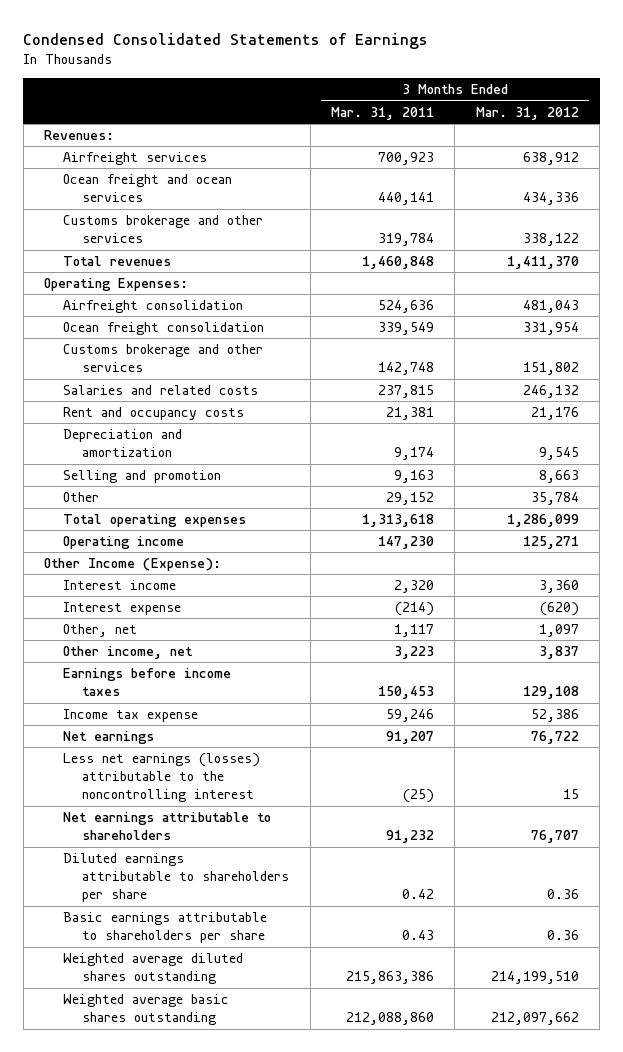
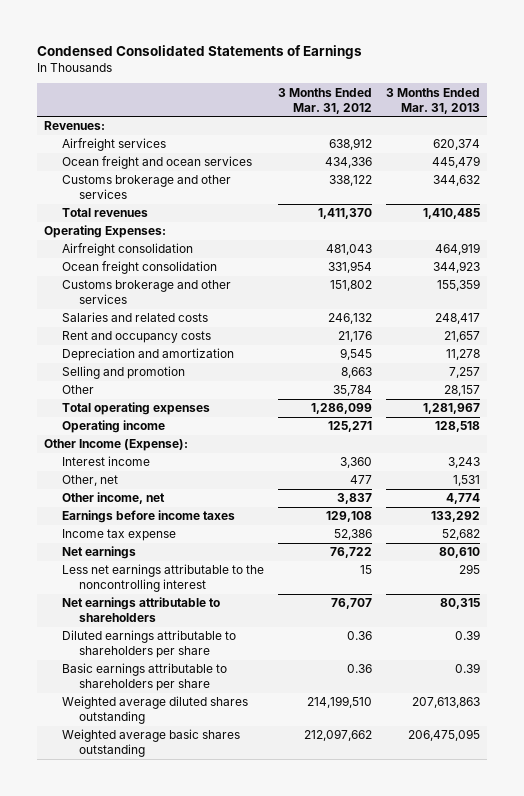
- | 3 Months Ended Mar. 31, 2011 | 3 Months Ended Mar. 31, 2012
+ | 3 Months Ended Mar. 31, 2012 | 3 Months Ended Mar. 31, 2013
- Interest expense | (214) | (620)
- Other, net | 1,117 | 1,097
+ Other, net | 477 | 1,531
- Less net earnings (losses) attributable to the noncontrolling interest | (25) | 15
+ Less net earnings attributable to the noncontrolling interest | 15 | 295

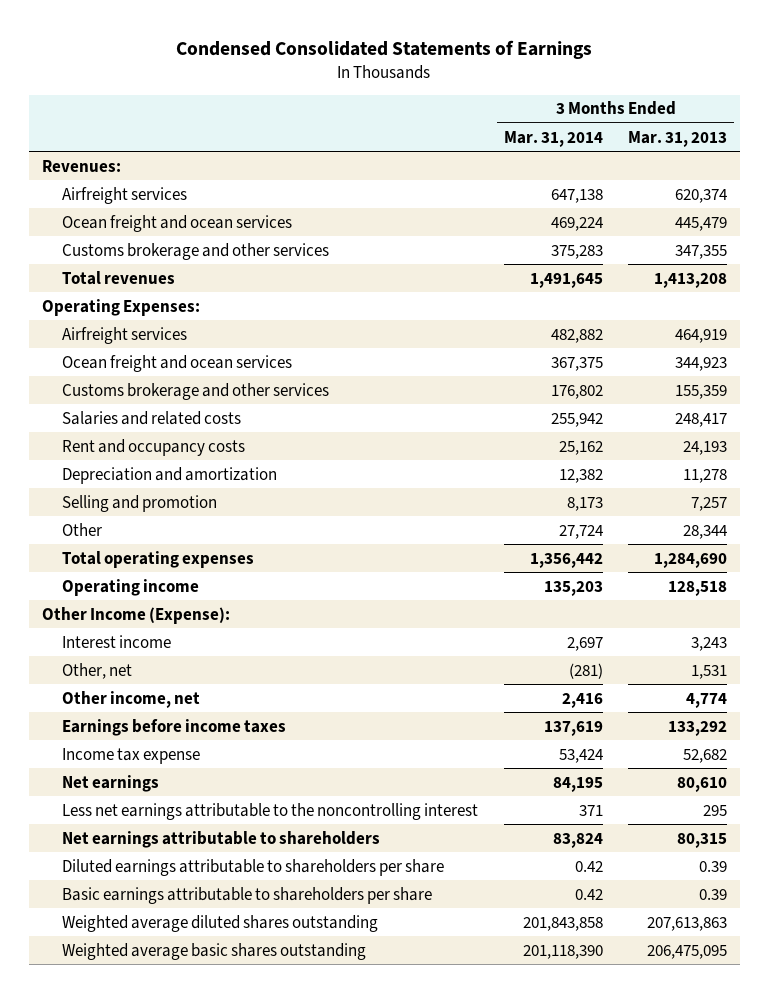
- | 3 Months Ended Mar. 31, 2012 | 3 Months Ended Mar. 31, 2013
+ | 3 Months Ended Mar. 31, 2014 | 3 Months Ended Mar. 31, 2013
- Customs brokerage and other services | 338,122 | 344,632
- Total revenues | 1,411,370 | 1,410,485
+ Customs brokerage and other services | 375,283 | 347,355
+ Total revenues | 1,491,645 | 1,413,208
- Airfreight consolidation | 481,043 | 464,919
- Ocean freight consolidation | 331,954 | 344,923
+ Airfreight services | 482,882 | 464,919
+ Ocean freight and ocean services | 367,375 | 344,923
- Rent and occupancy costs | 21,176 | 21,657
+ Rent and occupancy costs | 25,162 | 24,193
- Other | 35,784 | 28,157
- Total operating expenses | 1,286,099 | 1,281,967
+ Other | 27,724 | 28,344
+ Total operating expenses | 1,356,442 | 1,284,690

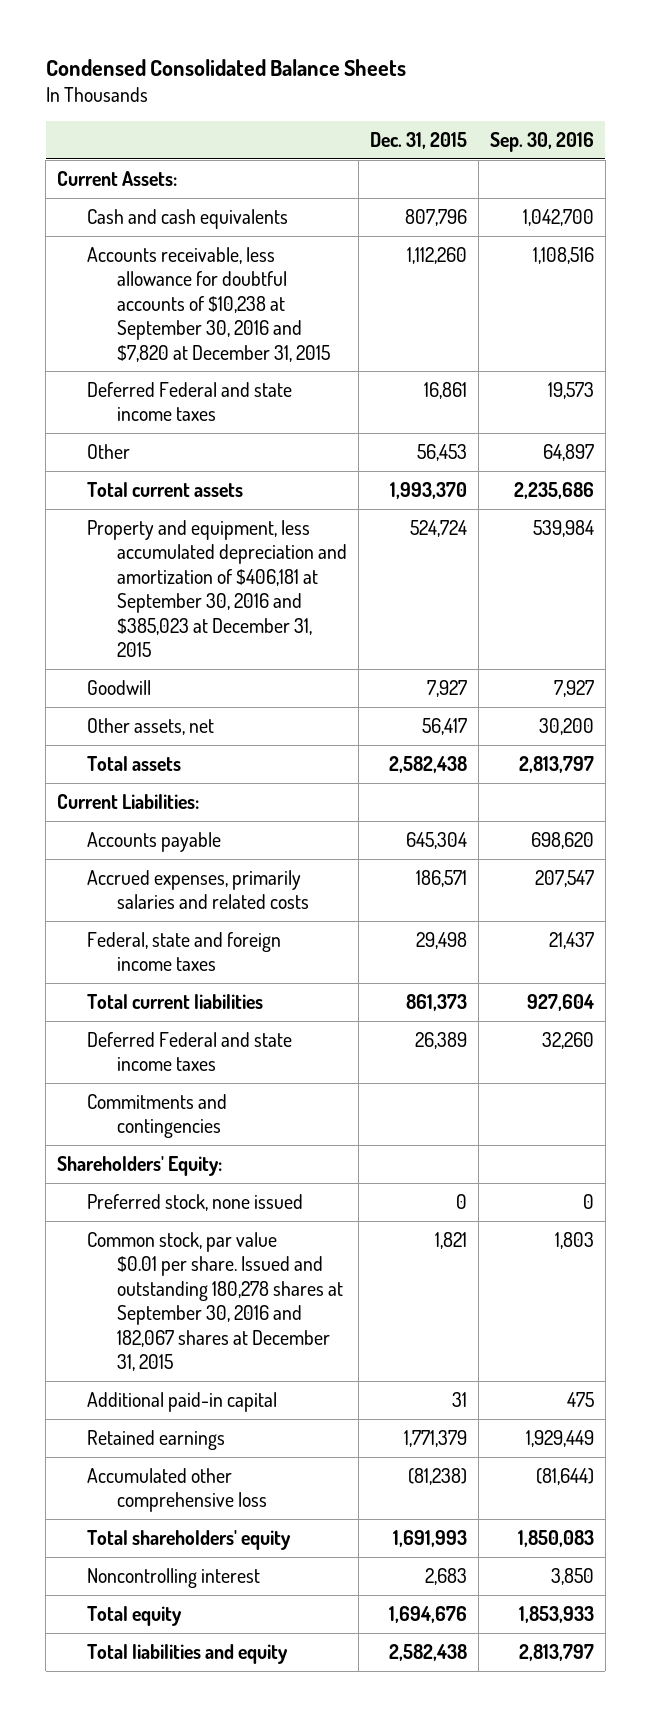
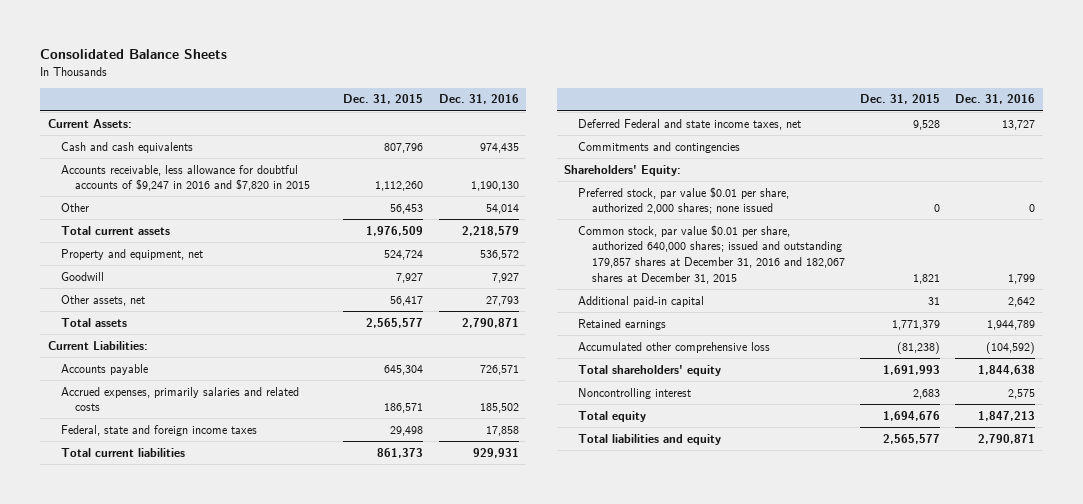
- Condensed Consolidated Balance Sheets
+ Consolidated Balance Sheets
- | Dec. 31, 2015 | Sep. 30, 2016
+ | Dec. 31, 2015 | Dec. 31, 2016
- Accounts receivable, less allowance for doubtful accounts of $10,238 at September 30, 2016 and $7,820 at December 31, 2015 | 1,112,260 | 1,108,516
- Deferred Federal and state income taxes | 16,861 | 19,573
+ Accounts receivable, less allowance for doubtful accounts of $9,247 in 2016 and $7,820 in 2015 | 1,112,260 | 1,190,130
- Total current assets | 1,993,370 | 2,235,686
- Property and equipment, less accumulated depreciation and amortization of $406,181 at September 30, 2016 and $385,023 at December 31, 2015 | 524,724 | 539,984
+ Total current assets | 1,976,509 | 2,218,579
+ Property and equipment, net | 524,724 | 536,572
- Total assets | 2,582,438 | 2,813,797
+ Total assets | 2,565,577 | 2,790,871
- Deferred Federal and state income taxes | 26,389 | 32,260
+ Deferred Federal and state income taxes, net | 9,528 | 13,727
- Preferred stock, none issued | 0 | 0
- Common stock, par value $0.01 per share. Issued and outstanding 180,278 shares at September 30, 2016 and 182,067 shares at December 31, 2015 | 1,821 | 1,803
+ Preferred stock, par value $0.01 per share, authorized 2,000 shares; none issued | 0 | 0
+ Common stock, par value $0.01 per share, authorized 640,000 shares; issued and outstanding 179,857 shares at December 31, 2016 and 182,067 shares at December 31, 2015 | 1,821 | 1,799
- Total liabilities and equity | 2,582,438 | 2,813,797
+ Total liabilities and equity | 2,565,577 | 2,790,871

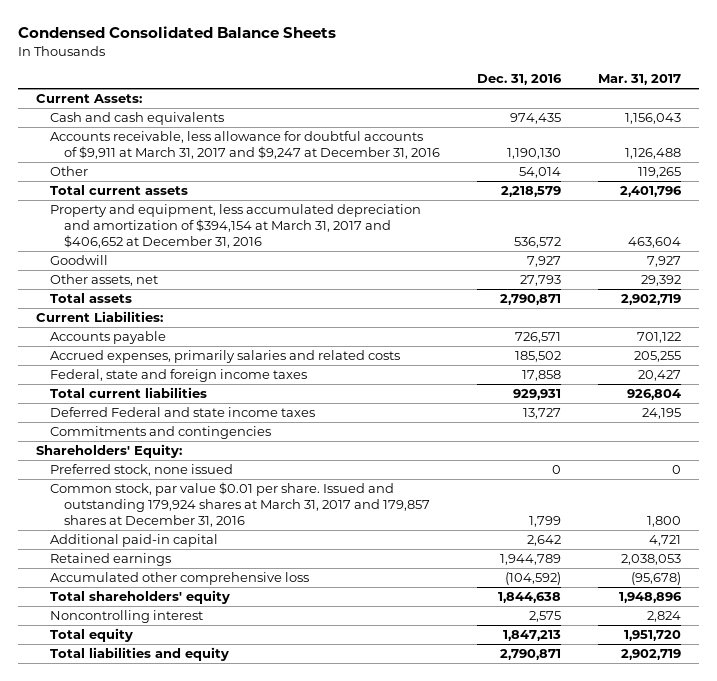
- Consolidated Balance Sheets
+ Condensed Consolidated Balance Sheets
- | Dec. 31, 2015 | Dec. 31, 2016
+ | Dec. 31, 2016 | Mar. 31, 2017
- Accounts receivable, less allowance for doubtful accounts of $9,247 in 2016 and $7,820 in 2015 | 1,112,260 | 1,190,130
+ Accounts receivable, less allowance for doubtful accounts of $9,911 at March 31, 2017 and $9,247 at December 31, 2016 | 1,190,130 | 1,126,488
- Property and equipment, net | 524,724 | 536,572
+ Property and equipment, less accumulated depreciation and amortization of $394,154 at March 31, 2017 and $406,652 at December 31, 2016 | 536,572 | 463,604
- Deferred Federal and state income taxes, net | 9,528 | 13,727
+ Deferred Federal and state income taxes | 13,727 | 24,195
- Preferred stock, par value $0.01 per share, authorized 2,000 shares; none issued | 0 | 0
- Common stock, par value $0.01 per share, authorized 640,000 shares; issued and outstanding 179,857 shares at December 31, 2016 and 182,067 shares at December 31, 2015 | 1,821 | 1,799
+ Preferred stock, none issued | 0 | 0
+ Common stock, par value $0.01 per share. Issued and outstanding 179,924 shares at March 31, 2017 and 179,857 shares at December 31, 2016 | 1,799 | 1,800

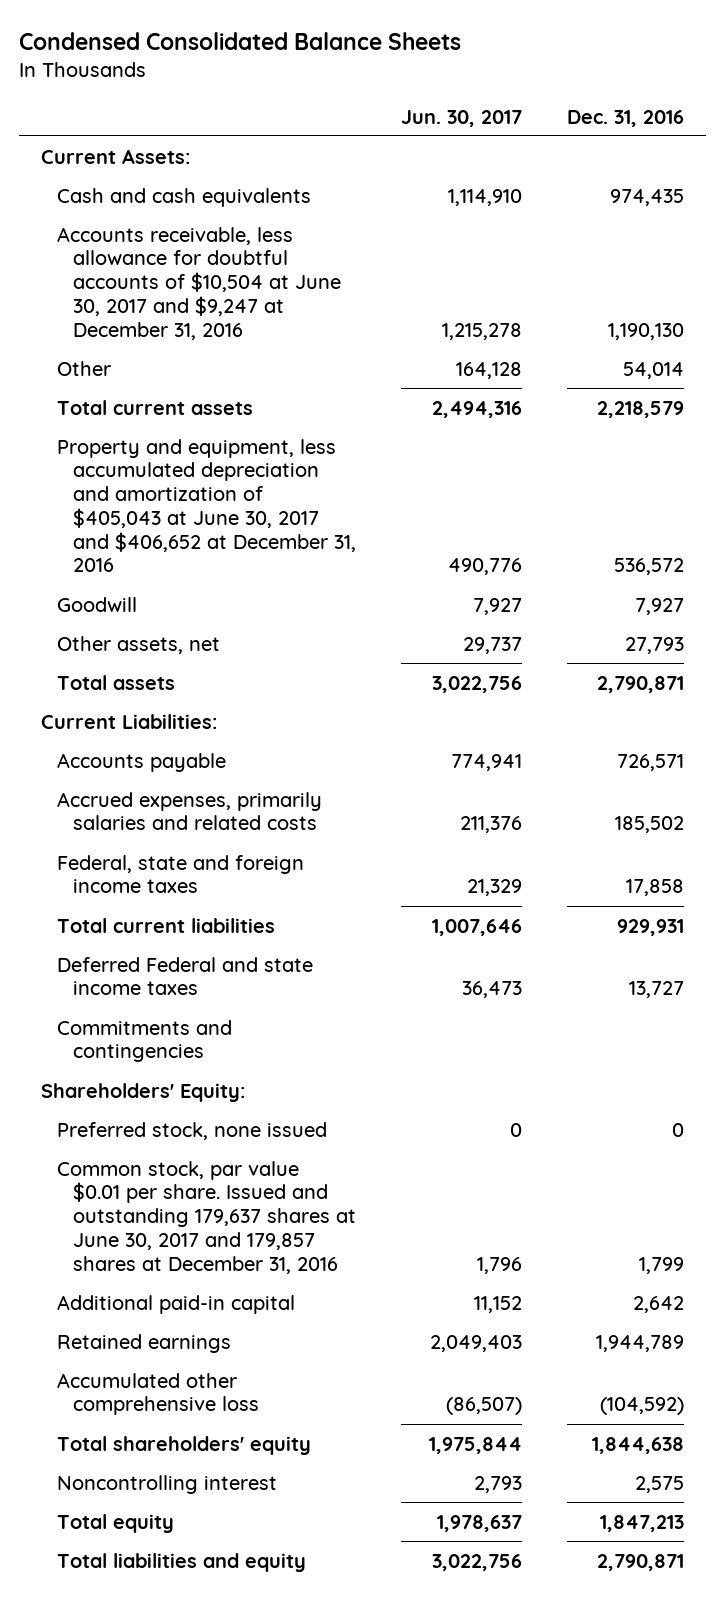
- | Dec. 31, 2016 | Mar. 31, 2017
+ | Jun. 30, 2017 | Dec. 31, 2016
- Accounts receivable, less allowance for doubtful accounts of $9,911 at March 31, 2017 and $9,247 at December 31, 2016 | 1,190,130 | 1,126,488
+ Accounts receivable, less allowance for doubtful accounts of $10,504 at June 30, 2017 and $9,247 at December 31, 2016 | 1,215,278 | 1,190,130
- Property and equipment, less accumulated depreciation and amortization of $394,154 at March 31, 2017 and $406,652 at December 31, 2016 | 536,572 | 463,604
+ Property and equipment, less accumulated depreciation and amortization of $405,043 at June 30, 2017 and $406,652 at December 31, 2016 | 490,776 | 536,572
- Common stock, par value $0.01 per share. Issued and outstanding 179,924 shares at March 31, 2017 and 179,857 shares at December 31, 2016 | 1,799 | 1,800
+ Common stock, par value $0.01 per share. Issued and outstanding 179,637 shares at June 30, 2017 and 179,857 shares at December 31, 2016 | 1,796 | 1,799

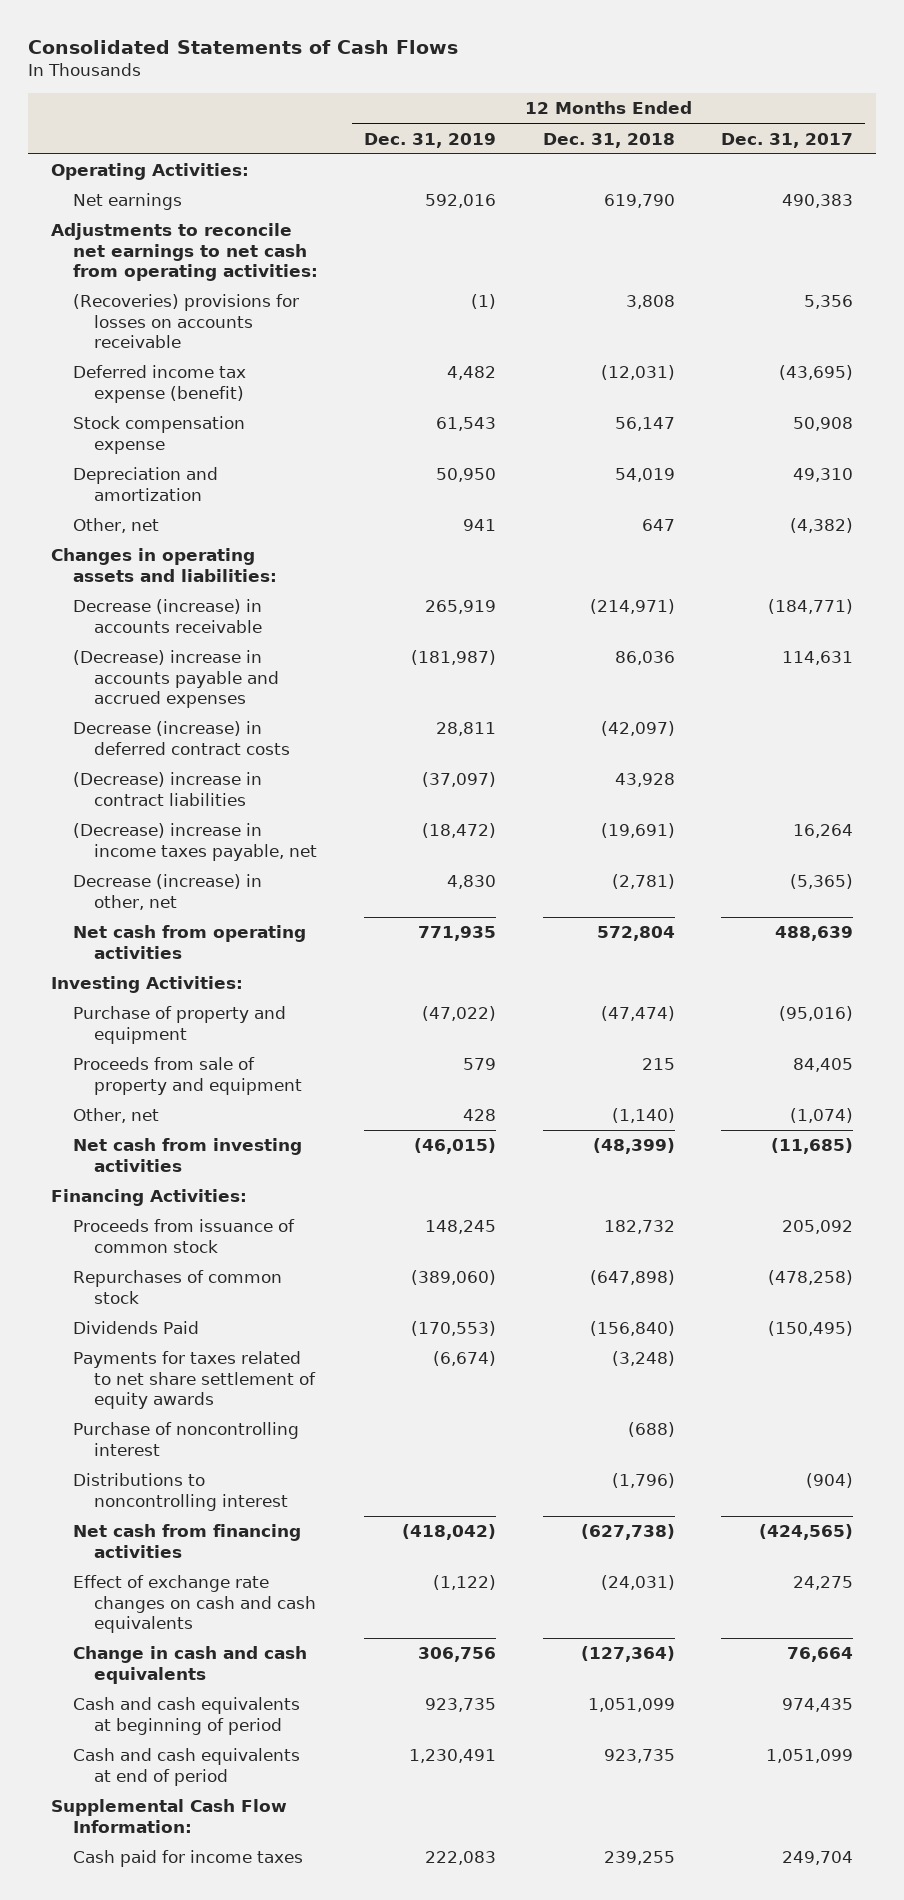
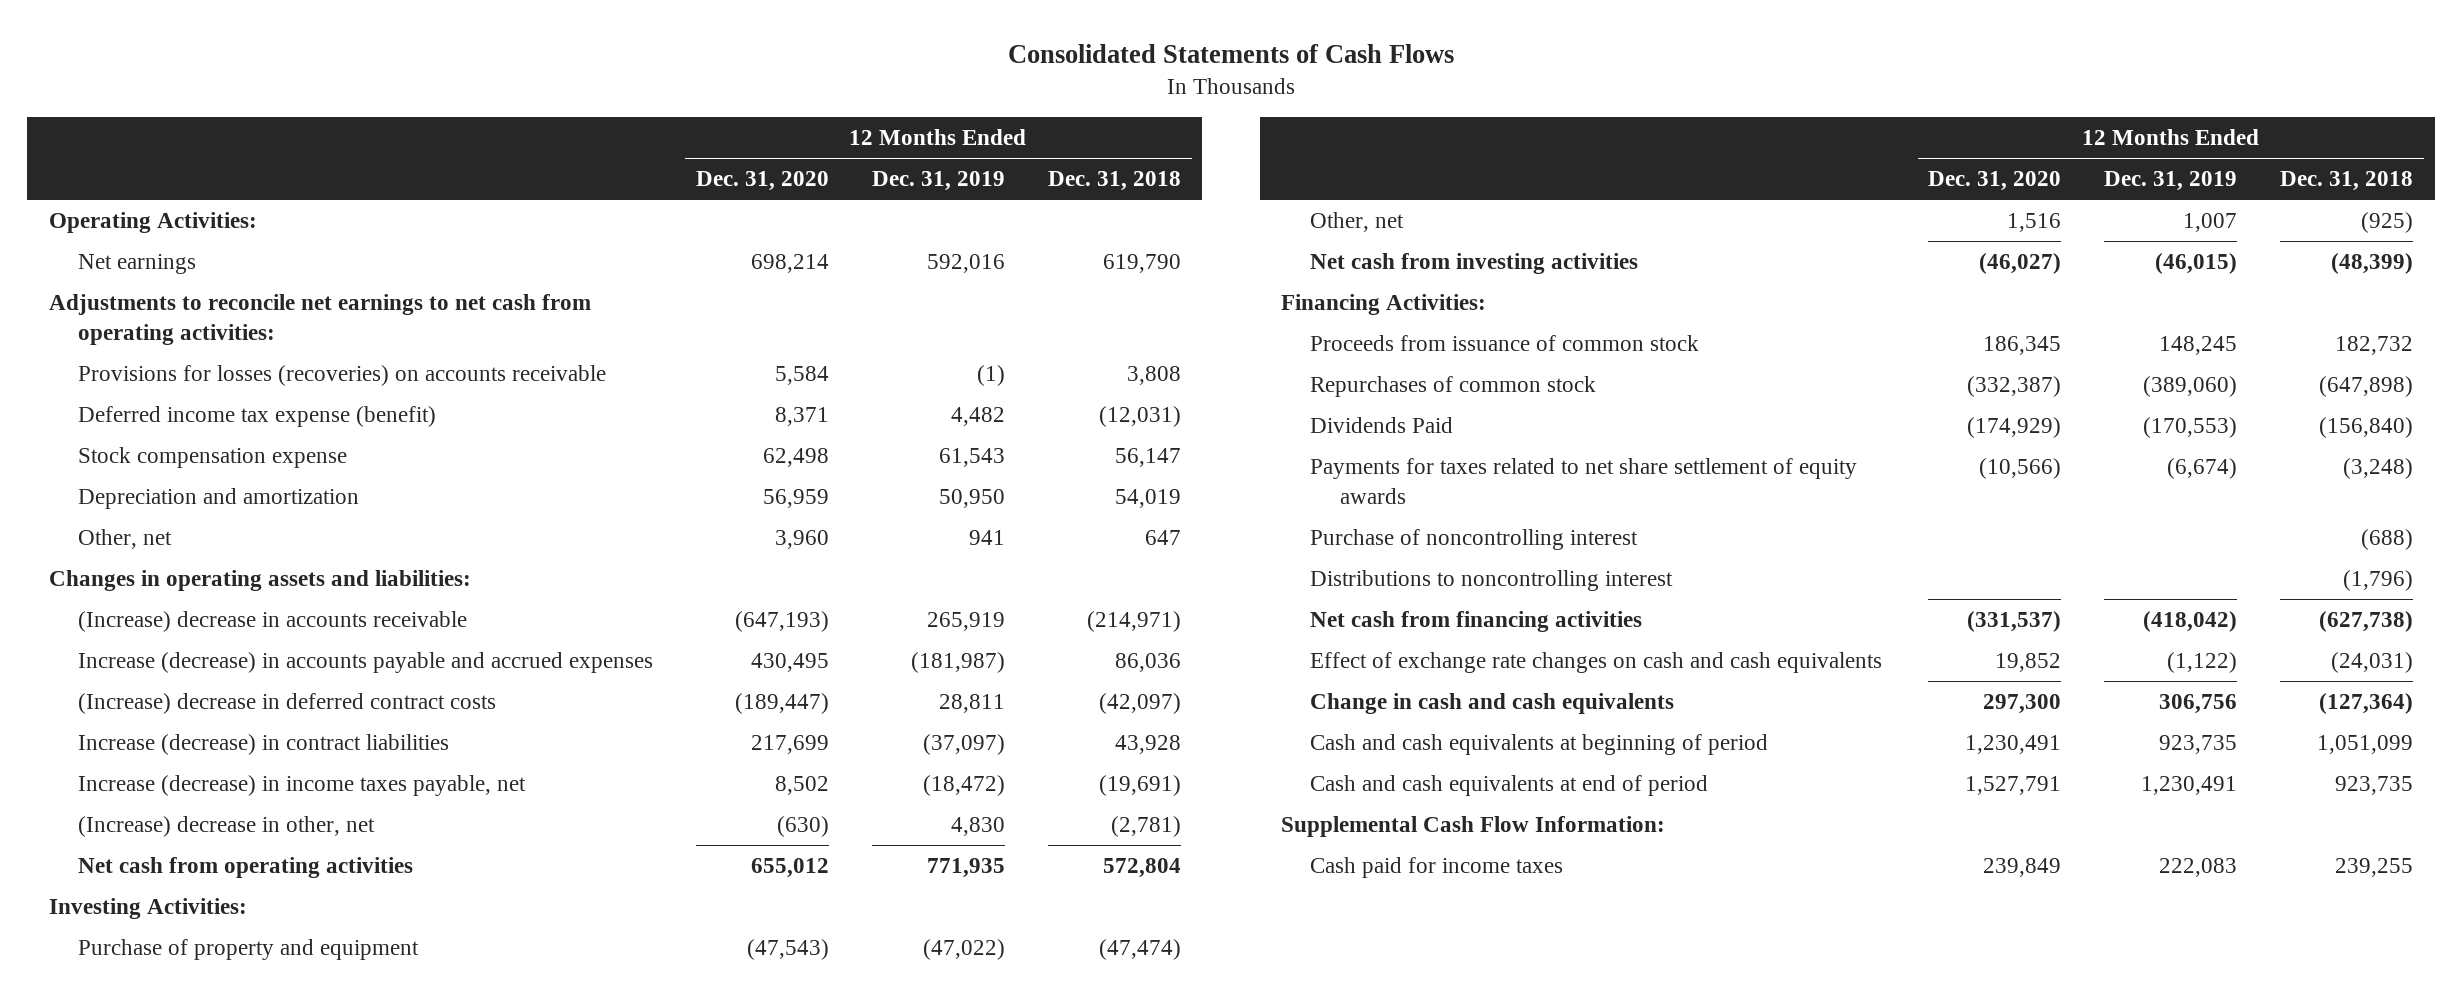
- | 12 Months Ended Dec. 31, 2019 | 12 Months Ended Dec. 31, 2018 | 12 Months Ended Dec. 31, 2017
+ | 12 Months Ended Dec. 31, 2020 | 12 Months Ended Dec. 31, 2019 | 12 Months Ended Dec. 31, 2018
- (Recoveries) provisions for losses on accounts receivable | (1) | 3,808 | 5,356
+ Provisions for losses (recoveries) on accounts receivable | 5,584 | (1) | 3,808
- Decrease (increase) in accounts receivable | 265,919 | (214,971) | (184,771)
- (Decrease) increase in accounts payable and accrued expenses | (181,987) | 86,036 | 114,631
- Decrease (increase) in deferred contract costs | 28,811 | (42,097) |
- (Decrease) increase in contract liabilities | (37,097) | 43,928 |
- (Decrease) increase in income taxes payable, net | (18,472) | (19,691) | 16,264
- Decrease (increase) in other, net | 4,830 | (2,781) | (5,365)
+ (Increase) decrease in accounts receivable | (647,193) | 265,919 | (214,971)
+ Increase (decrease) in accounts payable and accrued expenses | 430,495 | (181,987) | 86,036
+ (Increase) decrease in deferred contract costs | (189,447) | 28,811 | (42,097)
+ Increase (decrease) in contract liabilities | 217,699 | (37,097) | 43,928
+ Increase (decrease) in income taxes payable, net | 8,502 | (18,472) | (19,691)
+ (Increase) decrease in other, net | (630) | 4,830 | (2,781)
- Proceeds from sale of property and equipment | 579 | 215 | 84,405
- Other, net | 428 | (1,140) | (1,074)
+ Other, net | 1,516 | 1,007 | (925)

